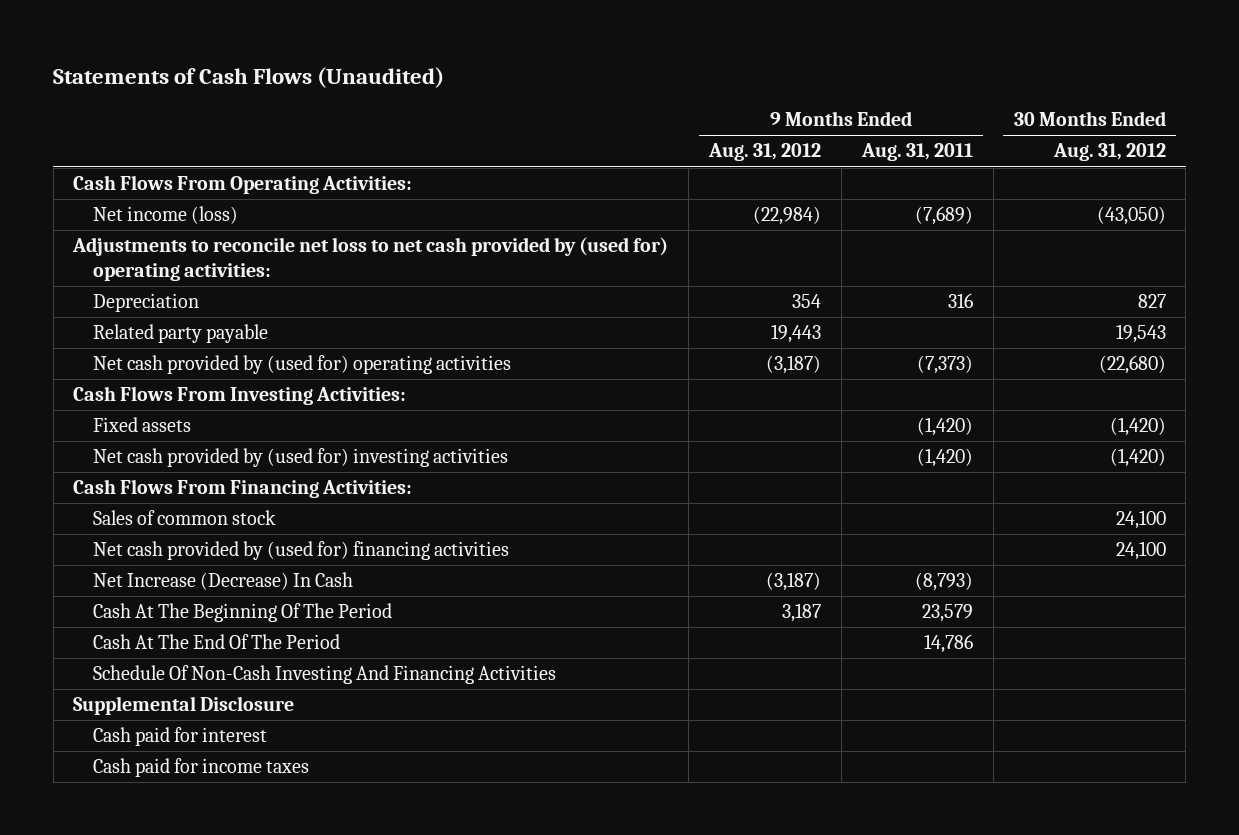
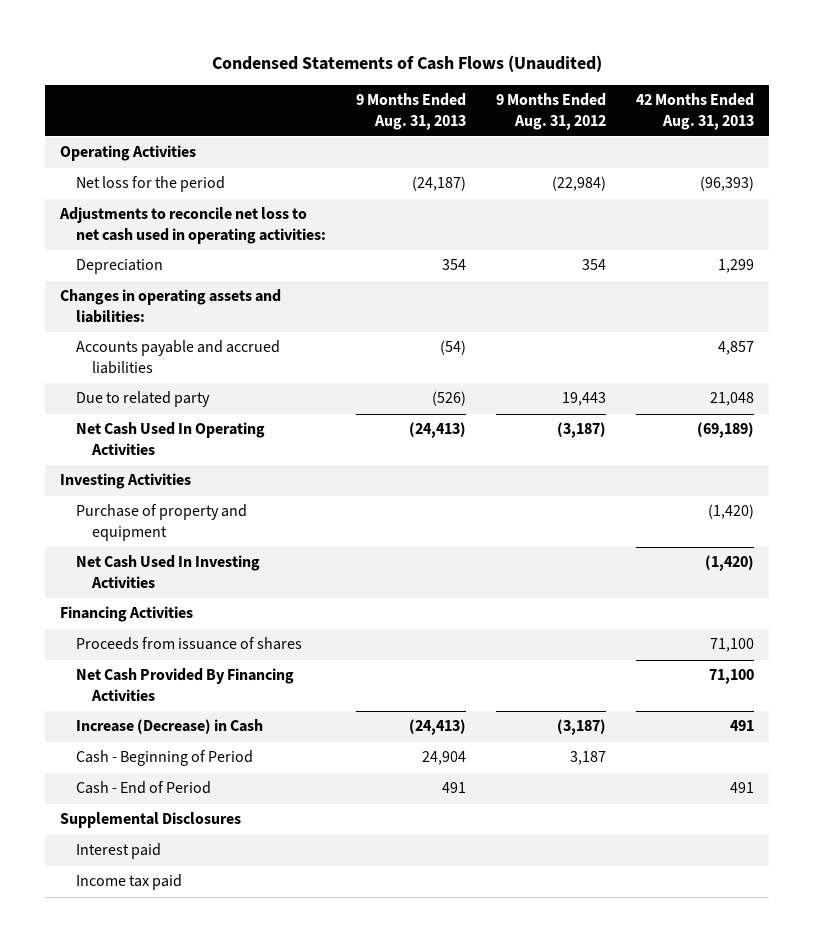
- Statements of Cash Flows (Unaudited)
+ Condensed Statements of Cash Flows (Unaudited)
- | 9 Months Ended Aug. 31, 2012 | 9 Months Ended Aug. 31, 2011 | 30 Months Ended Aug. 31, 2012
+ | 9 Months Ended Aug. 31, 2013 | 9 Months Ended Aug. 31, 2012 | 42 Months Ended Aug. 31, 2013
- Cash Flows From Operating Activities:
- Net income (loss) | (22,984) | (7,689) | (43,050)
- Adjustments to reconcile net loss to net cash provided by (used for) operating activities:
+ Operating Activities
+ Net loss for the period | (24,187) | (22,984) | (96,393)
+ Adjustments to reconcile net loss to net cash used in operating activities:
- Related party payable | 19,443 | | 19,543
- Net cash provided by (used for) operating activities | (3,187) | (7,373) | (22,680)
- Cash Flows From Investing Activities:
- Fixed assets | | (1,420) | (1,420)
- Net cash provided by (used for) investing activities | | (1,420) | (1,420)
- Cash Flows From Financing Activities:
- Sales of common stock | | | 24,100
- Net cash provided by (used for) financing activities | | | 24,100
- Net Increase (Decrease) In Cash | (3,187) | (8,793) |
- Cash At The Beginning Of The Period | 3,187 | 23,579 |
- Cash At The End Of The Period | | 14,786 |
- Schedule Of Non-Cash Investing And Financing Activities
- Supplemental Disclosure
- Cash paid for interest
- Cash paid for income taxes
+ Changes in operating assets and liabilities:
+ Accounts payable and accrued liabilities | (54) | | 4,857
+ Due to related party | (526) | 19,443 | 21,048
+ Net Cash Used In Operating Activities | (24,413) | (3,187) | (69,189)
+ Investing Activities
+ Purchase of property and equipment | | | (1,420)
+ Net Cash Used In Investing Activities | | | (1,420)
+ Financing Activities
+ Proceeds from issuance of shares | | | 71,100
+ Net Cash Provided By Financing Activities | | | 71,100
+ Increase (Decrease) in Cash | (24,413) | (3,187) | 491
+ Cash - Beginning of Period | 24,904 | 3,187 |
+ Cash - End of Period | 491 | | 491
+ Supplemental Disclosures
+ Interest paid
+ Income tax paid

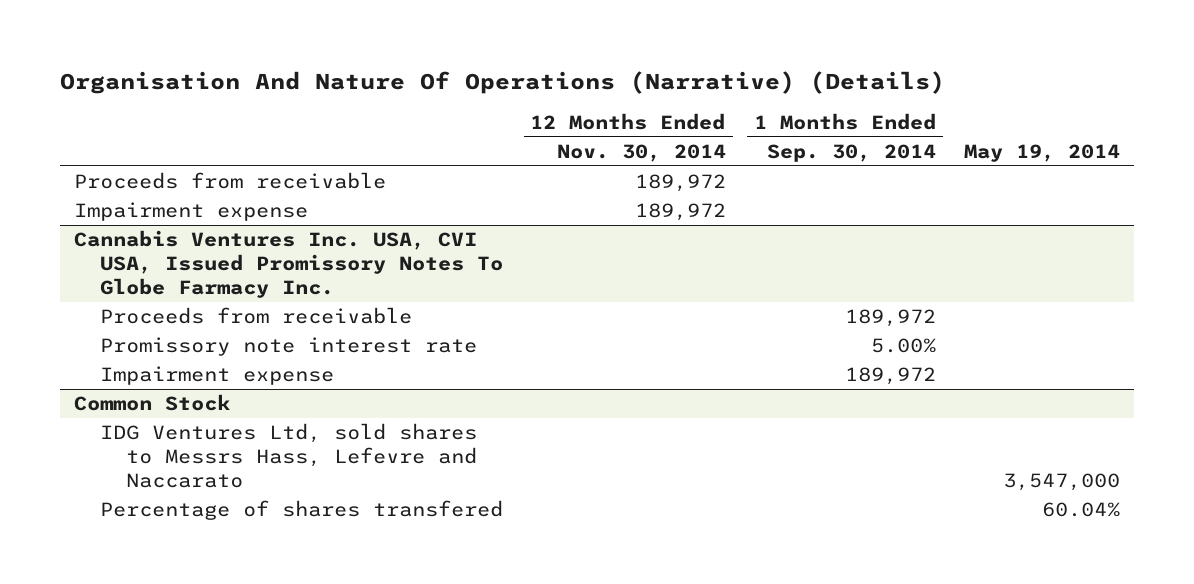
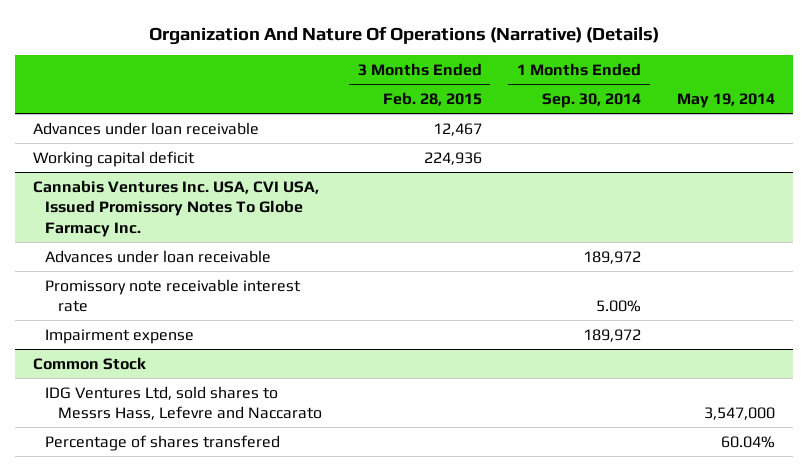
- Organisation And Nature Of Operations (Narrative) (Details)
+ Organization And Nature Of Operations (Narrative) (Details)
- | 12 Months Ended Nov. 30, 2014 | 1 Months Ended Sep. 30, 2014 | May 19, 2014
+ | 3 Months Ended Feb. 28, 2015 | 1 Months Ended Sep. 30, 2014 | May 19, 2014
- Proceeds from receivable | 189,972 | |
- Impairment expense | 189,972 | |
+ Advances under loan receivable | 12,467 | |
+ Working capital deficit | 224,936 | |
@ Cannabis Ventures Inc. USA, CVI USA, Issued Promissory Notes To Globe Farmacy Inc.
- Proceeds from receivable | | 189,972 |
- Promissory note interest rate | | 5.00% |
+ Advances under loan receivable | | 189,972 |
+ Promissory note receivable interest rate | | 5.00% |

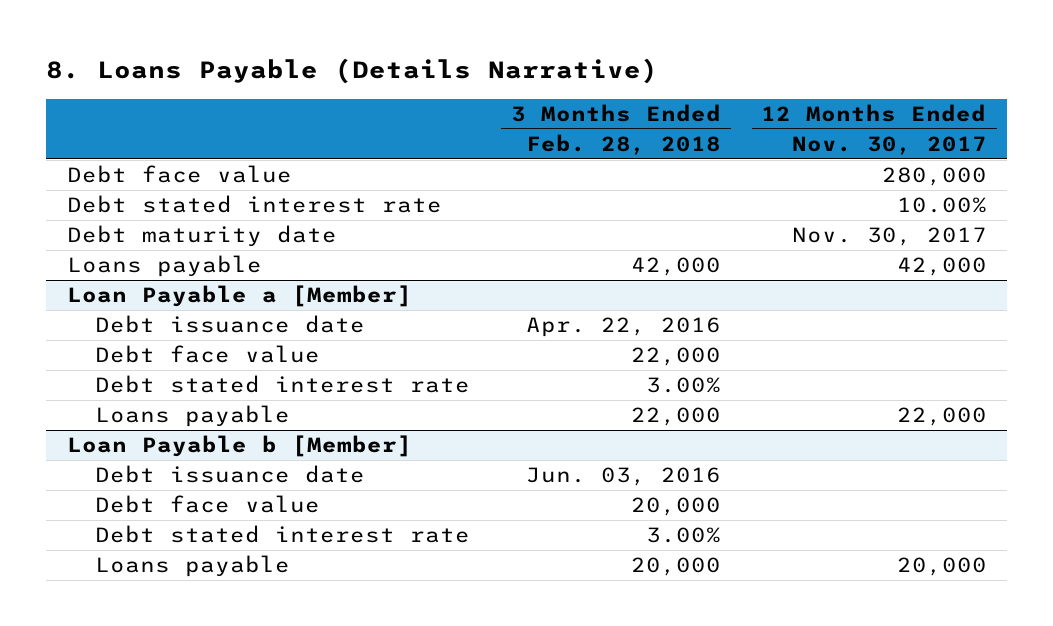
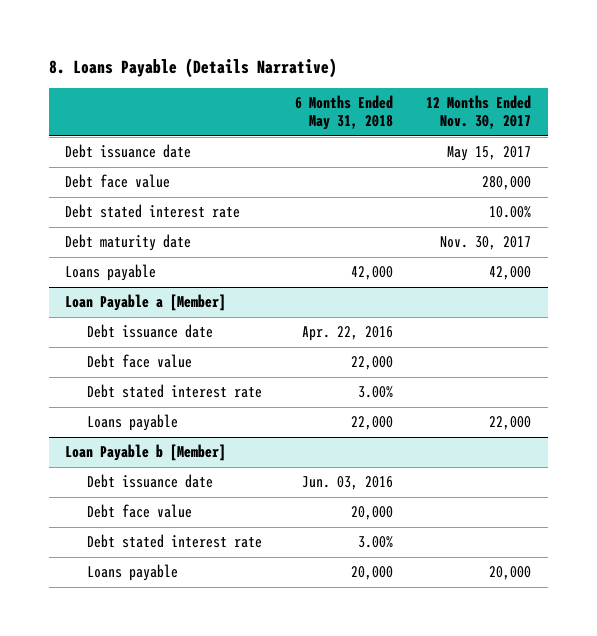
- | 3 Months Ended Feb. 28, 2018 | 12 Months Ended Nov. 30, 2017
+ | 6 Months Ended May 31, 2018 | 12 Months Ended Nov. 30, 2017
+ Debt issuance date | | May 15, 2017

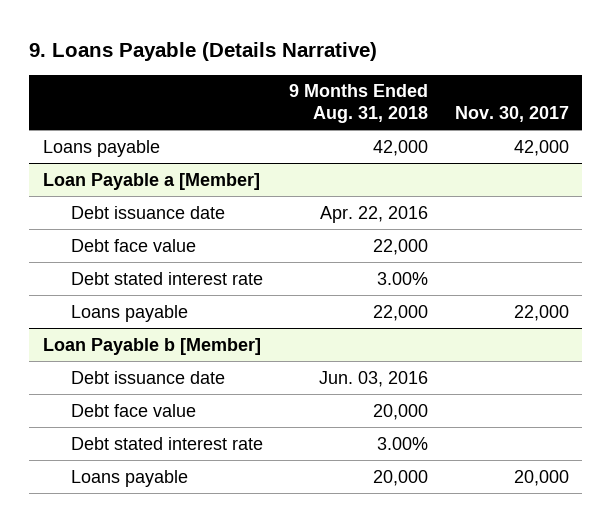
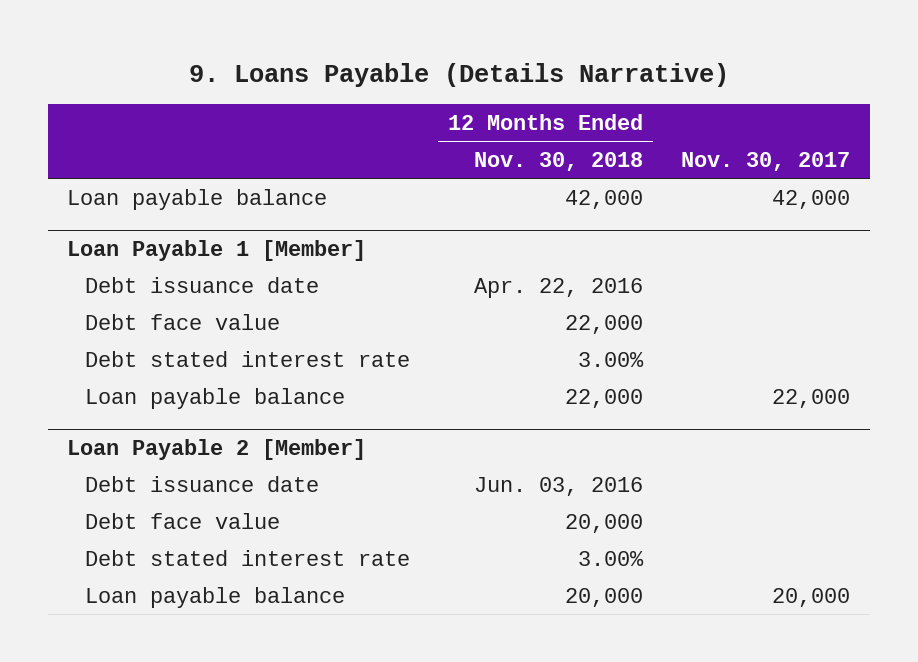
- | 9 Months Ended Aug. 31, 2018 | Nov. 30, 2017
+ | 12 Months Ended Nov. 30, 2018 | Nov. 30, 2017
- Loans payable | 42,000 | 42,000
- Loan Payable a [Member]
+ Loan payable balance | 42,000 | 42,000
+ Loan Payable 1 [Member]
- Loans payable | 22,000 | 22,000
- Loan Payable b [Member]
+ Loan payable balance | 22,000 | 22,000
+ Loan Payable 2 [Member]
- Loans payable | 20,000 | 20,000
+ Loan payable balance | 20,000 | 20,000

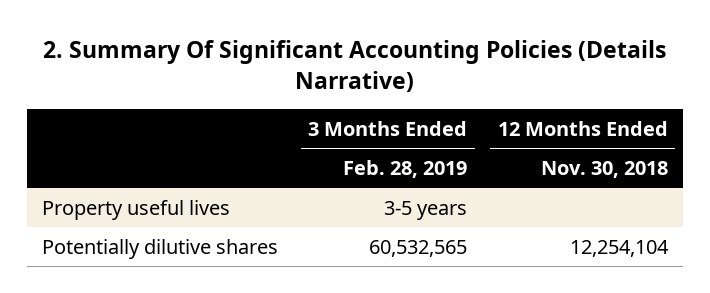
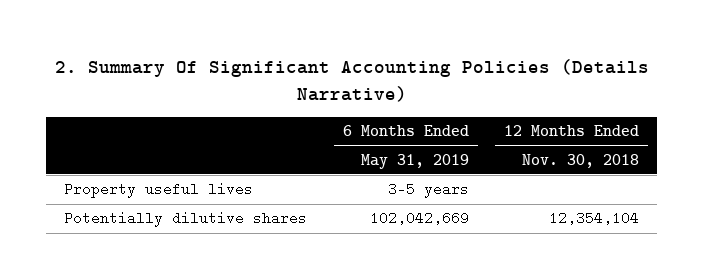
- | 3 Months Ended Feb. 28, 2019 | 12 Months Ended Nov. 30, 2018
+ | 6 Months Ended May 31, 2019 | 12 Months Ended Nov. 30, 2018
- Potentially dilutive shares | 60,532,565 | 12,254,104
+ Potentially dilutive shares | 102,042,669 | 12,354,104

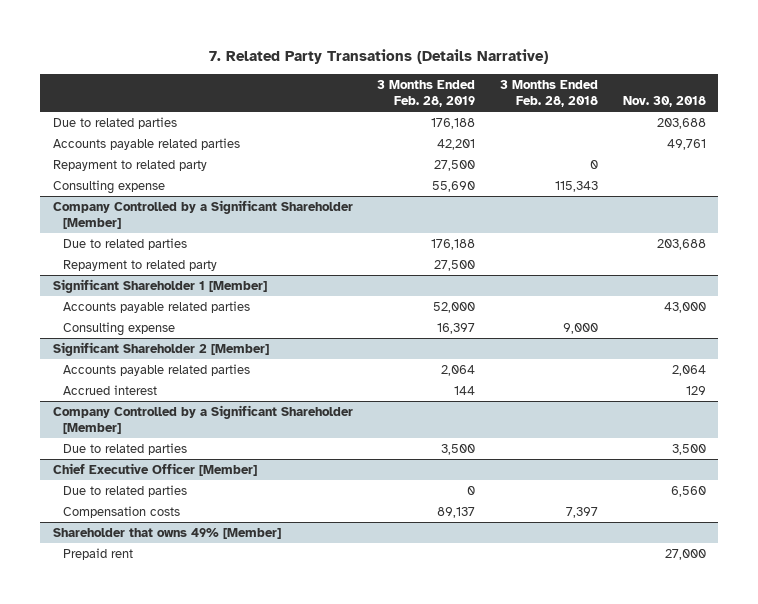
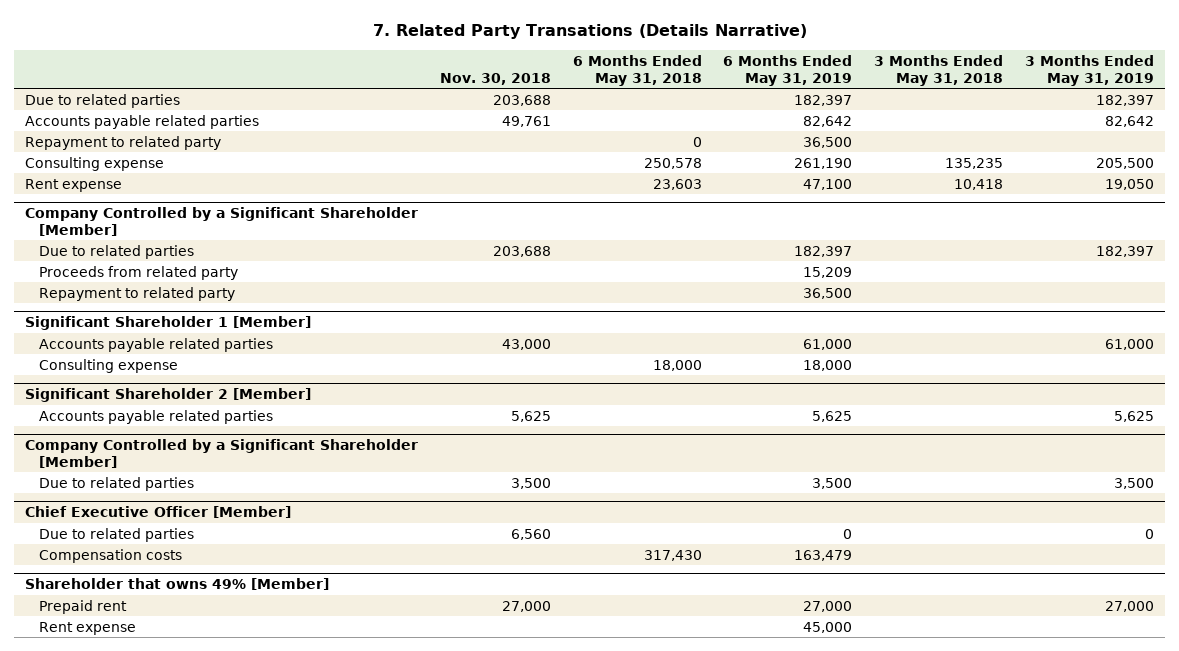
- | 3 Months Ended Feb. 28, 2019 | 3 Months Ended Feb. 28, 2018 | Nov. 30, 2018
+ | Nov. 30, 2018 | 6 Months Ended May 31, 2018 | 6 Months Ended May 31, 2019 | 3 Months Ended May 31, 2018 | 3 Months Ended May 31, 2019
+ Rent expense | | 23,603 | 47,100 | 10,418 | 19,050
@ Company Controlled by a Significant Shareholder [Member]
+ Proceeds from related party | | | 15,209 | |
@ Significant Shareholder 2 [Member]
- Accounts payable related parties | 2,064 | | 2,064
- Accrued interest | 144 | | 129
+ Accounts payable related parties | 5,625 | | 5,625 | | 5,625
@ Shareholder that owns 49% [Member]
+ Rent expense | | | 45,000 | |

